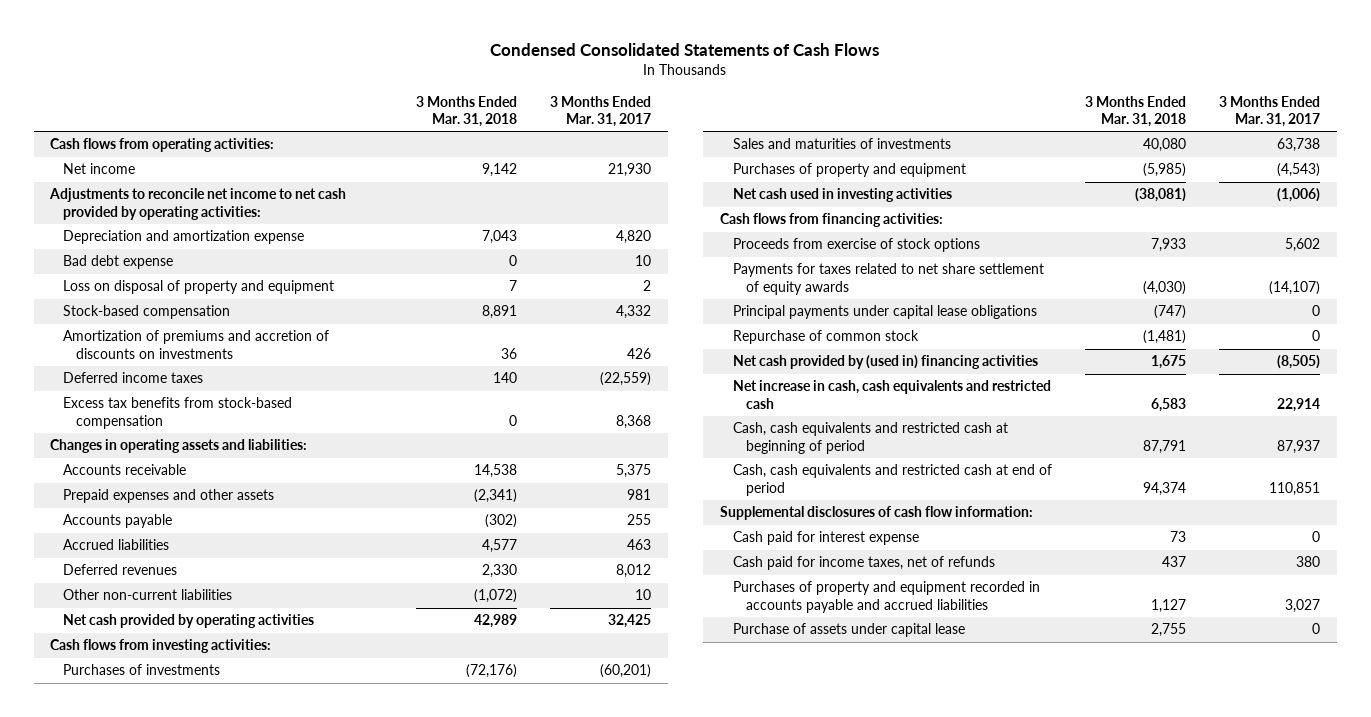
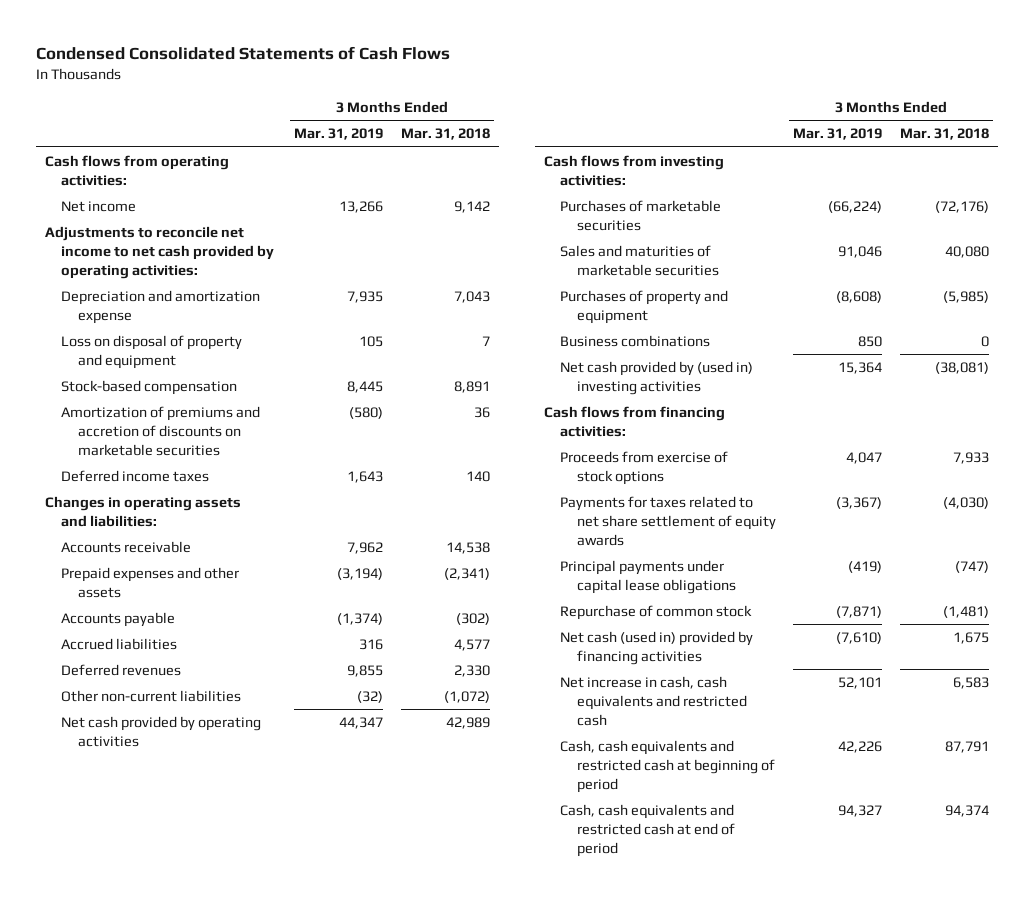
- | 3 Months Ended Mar. 31, 2018 | 3 Months Ended Mar. 31, 2017
+ | 3 Months Ended Mar. 31, 2019 | 3 Months Ended Mar. 31, 2018
- Bad debt expense | 0 | 10
- Amortization of premiums and accretion of discounts on investments | 36 | 426
+ Amortization of premiums and accretion of discounts on marketable securities | (580) | 36
- Excess tax benefits from stock-based compensation | 0 | 8,368
- Purchases of investments | (72,176) | (60,201)
- Sales and maturities of investments | 40,080 | 63,738
+ Purchases of marketable securities | (66,224) | (72,176)
+ Sales and maturities of marketable securities | 91,046 | 40,080
- Net cash used in investing activities | (38,081) | (1,006)
+ Business combinations | 850 | 0
+ Net cash provided by (used in) investing activities | 15,364 | (38,081)
- Net cash provided by (used in) financing activities | 1,675 | (8,505)
+ Net cash (used in) provided by financing activities | (7,610) | 1,675
- Supplemental disclosures of cash flow information:
- Cash paid for interest expense | 73 | 0
- Cash paid for income taxes, net of refunds | 437 | 380
- Purchases of property and equipment recorded in accounts payable and accrued liabilities | 1,127 | 3,027
- Purchase of assets under capital lease | 2,755 | 0

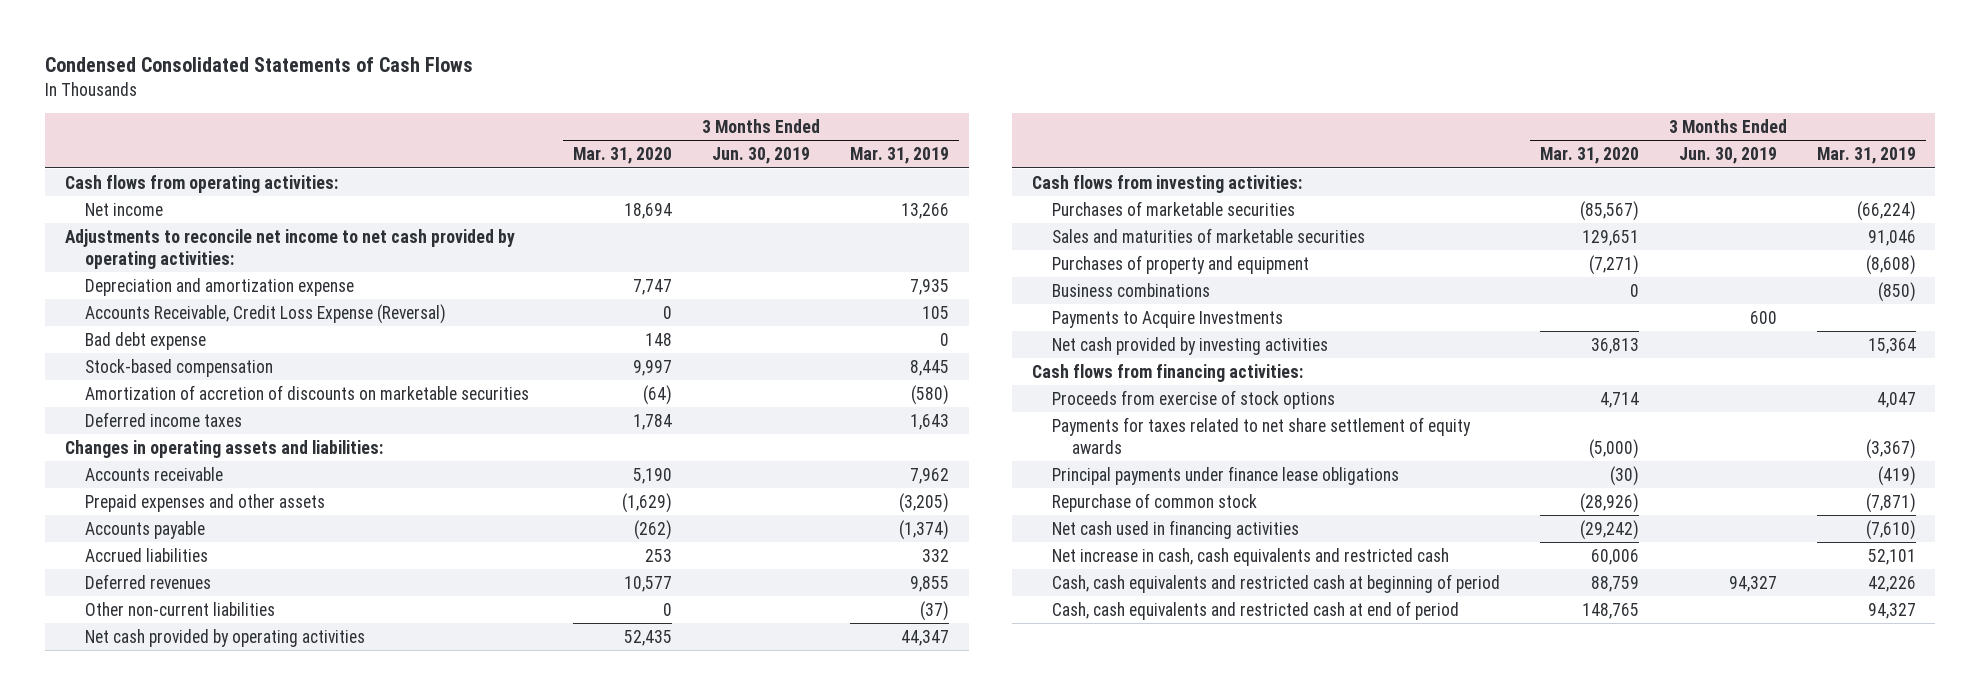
- | 3 Months Ended Mar. 31, 2019 | 3 Months Ended Mar. 31, 2018
+ | 3 Months Ended Mar. 31, 2020 | 3 Months Ended Jun. 30, 2019 | 3 Months Ended Mar. 31, 2019
- Loss on disposal of property and equipment | 105 | 7
+ Accounts Receivable, Credit Loss Expense (Reversal) | 0 | | 105
+ Bad debt expense | 148 | | 0
- Amortization of premiums and accretion of discounts on marketable securities | (580) | 36
+ Amortization of accretion of discounts on marketable securities | (64) | | (580)
- Prepaid expenses and other assets | (3,194) | (2,341)
+ Prepaid expenses and other assets | (1,629) | | (3,205)
- Accrued liabilities | 316 | 4,577
+ Accrued liabilities | 253 | | 332
- Other non-current liabilities | (32) | (1,072)
+ Other non-current liabilities | 0 | | (37)
- Business combinations | 850 | 0
- Net cash provided by (used in) investing activities | 15,364 | (38,081)
+ Business combinations | 0 | | (850)
+ Payments to Acquire Investments | | 600 |
+ Net cash provided by investing activities | 36,813 | | 15,364
- Principal payments under capital lease obligations | (419) | (747)
+ Principal payments under finance lease obligations | (30) | | (419)
- Net cash (used in) provided by financing activities | (7,610) | 1,675
+ Net cash used in financing activities | (29,242) | | (7,610)

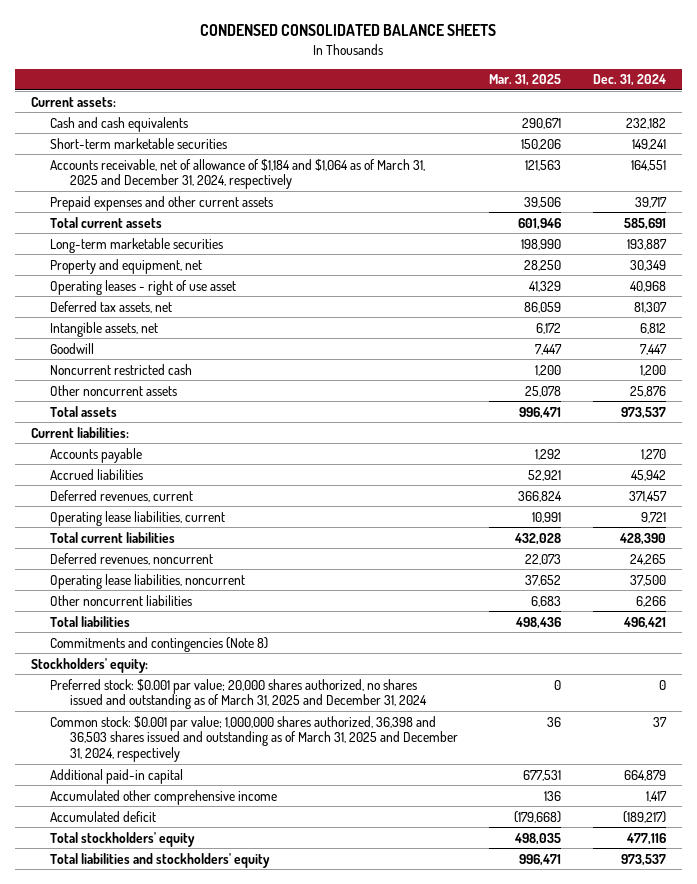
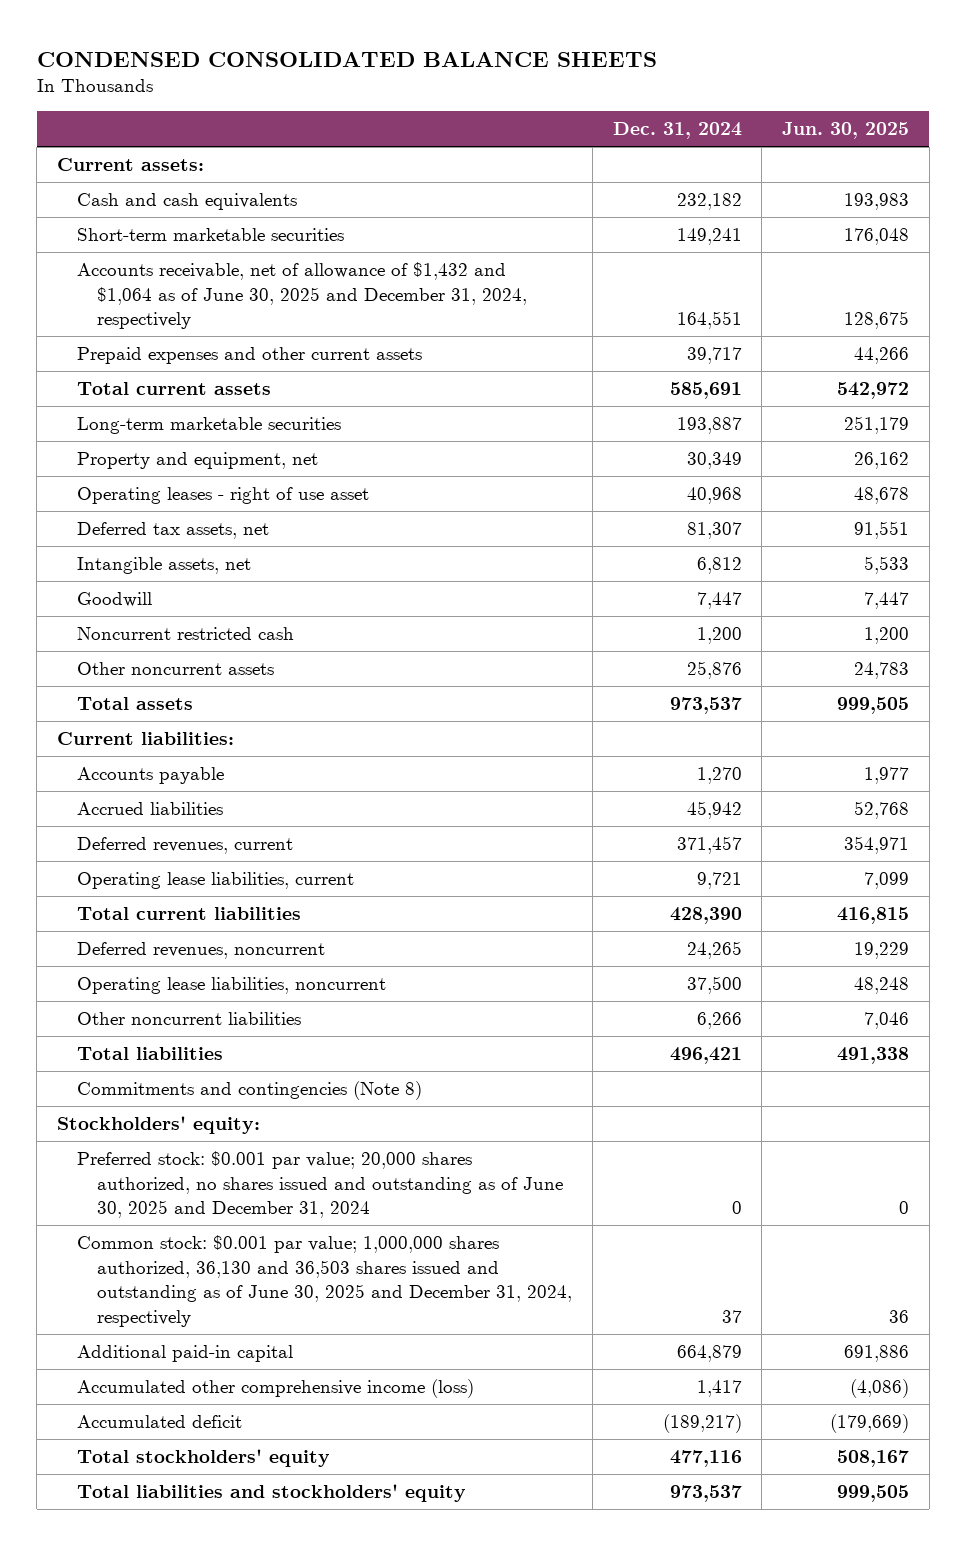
- | Mar. 31, 2025 | Dec. 31, 2024
+ | Dec. 31, 2024 | Jun. 30, 2025
- Accounts receivable, net of allowance of $1,184 and $1,064 as of March 31, 2025 and December 31, 2024, respectively | 121,563 | 164,551
+ Accounts receivable, net of allowance of $1,432 and $1,064 as of June 30, 2025 and December 31, 2024, respectively | 164,551 | 128,675
- Preferred stock: $0.001 par value; 20,000 shares authorized, no shares issued and outstanding as of March 31, 2025 and December 31, 2024 | 0 | 0
- Common stock: $0.001 par value; 1,000,000 shares authorized, 36,398 and 36,503 shares issued and outstanding as of March 31, 2025 and December 31, 2024, respectively | 36 | 37
+ Preferred stock: $0.001 par value; 20,000 shares authorized, no shares issued and outstanding as of June 30, 2025 and December 31, 2024 | 0 | 0
+ Common stock: $0.001 par value; 1,000,000 shares authorized, 36,130 and 36,503 shares issued and outstanding as of June 30, 2025 and December 31, 2024, respectively | 37 | 36
- Accumulated other comprehensive income | 136 | 1,417
+ Accumulated other comprehensive income (loss) | 1,417 | (4,086)

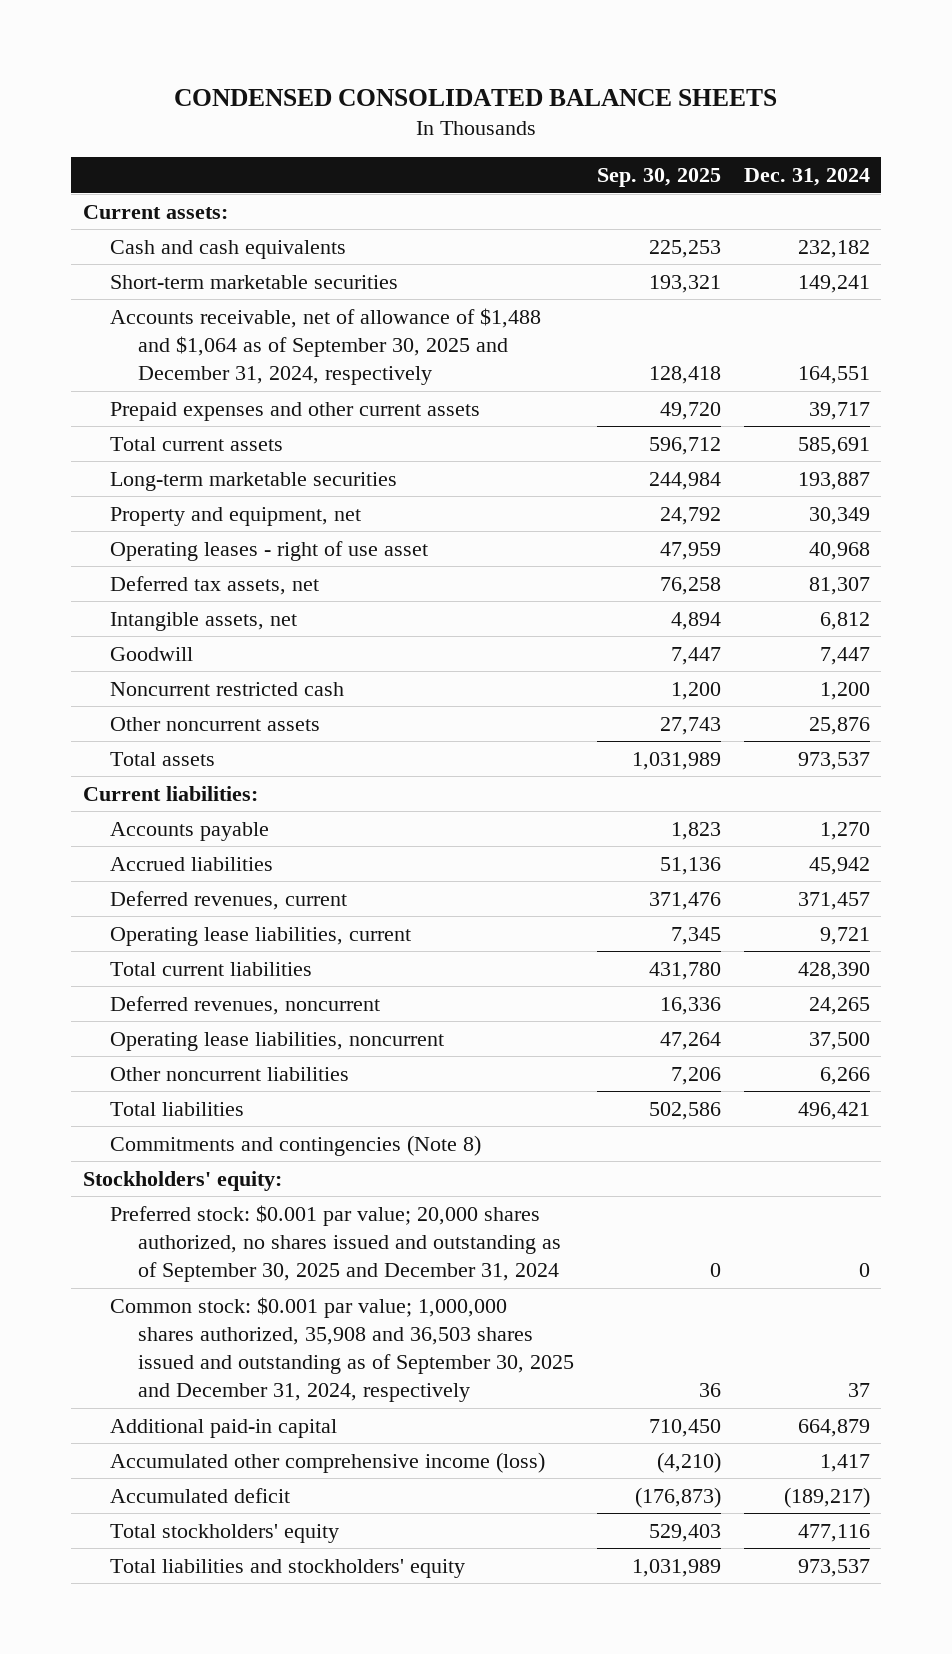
- | Dec. 31, 2024 | Jun. 30, 2025
+ | Sep. 30, 2025 | Dec. 31, 2024
- Accounts receivable, net of allowance of $1,432 and $1,064 as of June 30, 2025 and December 31, 2024, respectively | 164,551 | 128,675
+ Accounts receivable, net of allowance of $1,488 and $1,064 as of September 30, 2025 and December 31, 2024, respectively | 128,418 | 164,551
- Preferred stock: $0.001 par value; 20,000 shares authorized, no shares issued and outstanding as of June 30, 2025 and December 31, 2024 | 0 | 0
- Common stock: $0.001 par value; 1,000,000 shares authorized, 36,130 and 36,503 shares issued and outstanding as of June 30, 2025 and December 31, 2024, respectively | 37 | 36
+ Preferred stock: $0.001 par value; 20,000 shares authorized, no shares issued and outstanding as of September 30, 2025 and December 31, 2024 | 0 | 0
+ Common stock: $0.001 par value; 1,000,000 shares authorized, 35,908 and 36,503 shares issued and outstanding as of September 30, 2025 and December 31, 2024, respectively | 36 | 37

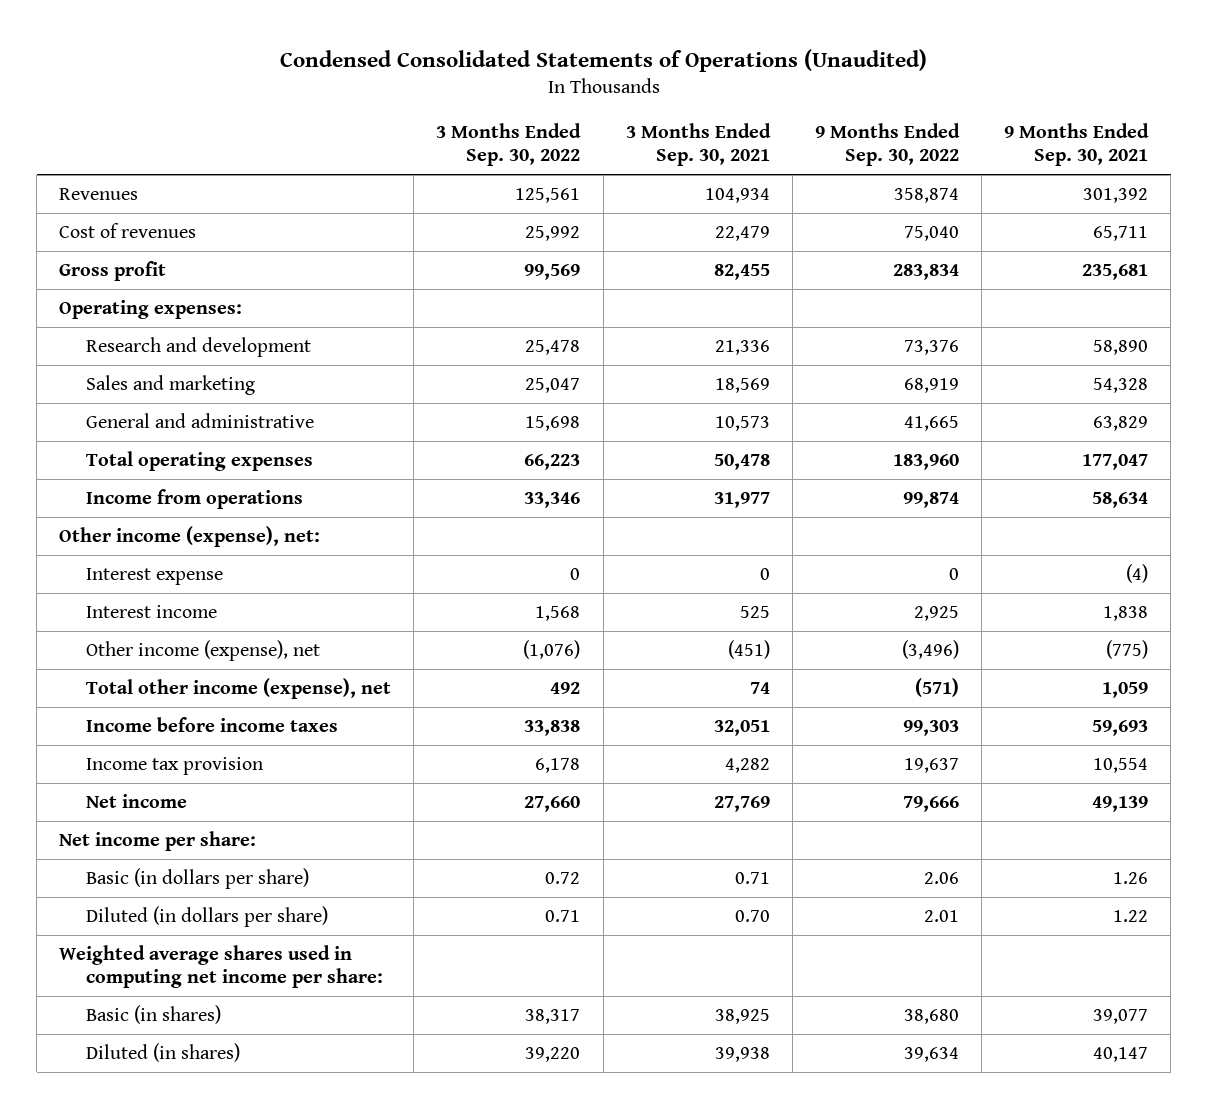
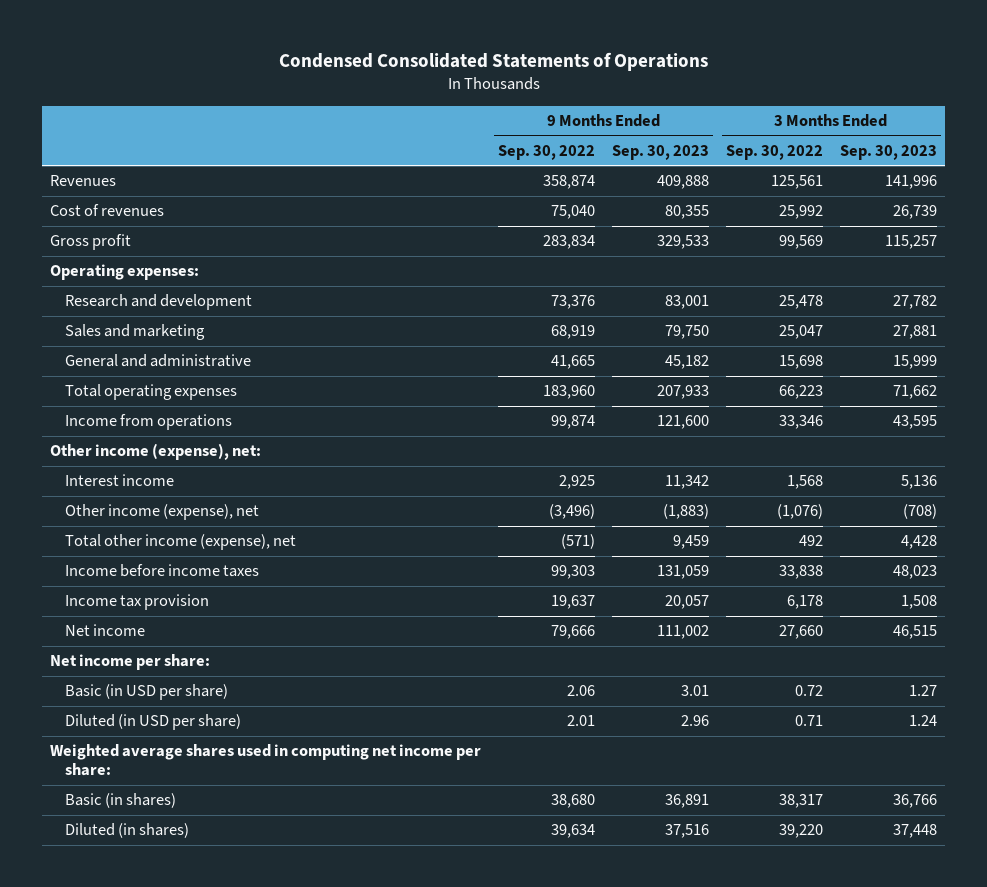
- Condensed Consolidated Statements of Operations (Unaudited)
+ Condensed Consolidated Statements of Operations
- | 3 Months Ended Sep. 30, 2022 | 3 Months Ended Sep. 30, 2021 | 9 Months Ended Sep. 30, 2022 | 9 Months Ended Sep. 30, 2021
+ | 9 Months Ended Sep. 30, 2022 | 9 Months Ended Sep. 30, 2023 | 3 Months Ended Sep. 30, 2022 | 3 Months Ended Sep. 30, 2023
- Interest expense | 0 | 0 | 0 | (4)
- Basic (in dollars per share) | 0.72 | 0.71 | 2.06 | 1.26
- Diluted (in dollars per share) | 0.71 | 0.70 | 2.01 | 1.22
+ Basic (in USD per share) | 2.06 | 3.01 | 0.72 | 1.27
+ Diluted (in USD per share) | 2.01 | 2.96 | 0.71 | 1.24

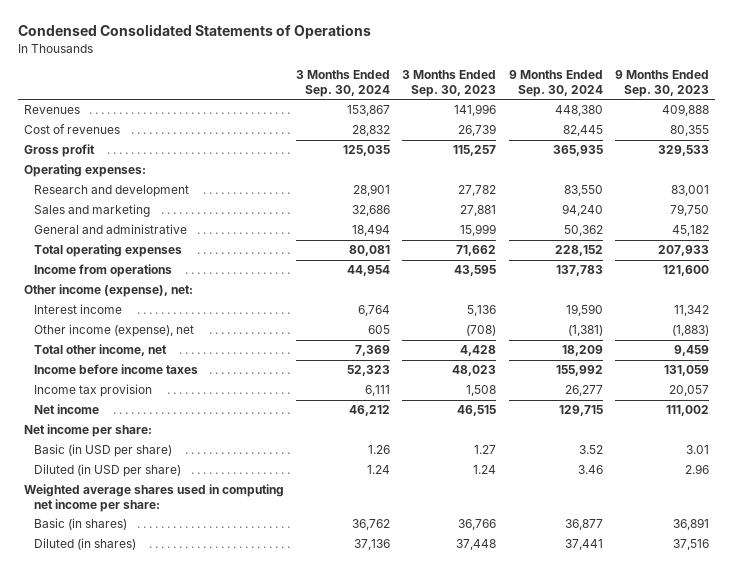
- | 9 Months Ended Sep. 30, 2022 | 9 Months Ended Sep. 30, 2023 | 3 Months Ended Sep. 30, 2022 | 3 Months Ended Sep. 30, 2023
+ | 3 Months Ended Sep. 30, 2024 | 3 Months Ended Sep. 30, 2023 | 9 Months Ended Sep. 30, 2024 | 9 Months Ended Sep. 30, 2023
- Total other income (expense), net | (571) | 9,459 | 492 | 4,428
+ Total other income, net | 7,369 | 4,428 | 18,209 | 9,459

